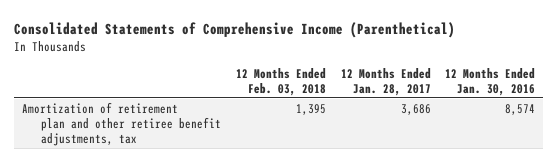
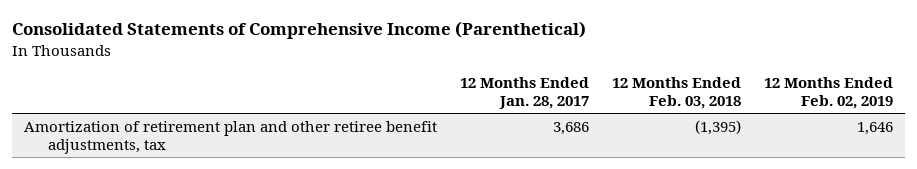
- | 12 Months Ended Feb. 03, 2018 | 12 Months Ended Jan. 28, 2017 | 12 Months Ended Jan. 30, 2016
+ | 12 Months Ended Jan. 28, 2017 | 12 Months Ended Feb. 03, 2018 | 12 Months Ended Feb. 02, 2019
- Amortization of retirement plan and other retiree benefit adjustments, tax | 1,395 | 3,686 | 8,574
+ Amortization of retirement plan and other retiree benefit adjustments, tax | 3,686 | (1,395) | 1,646

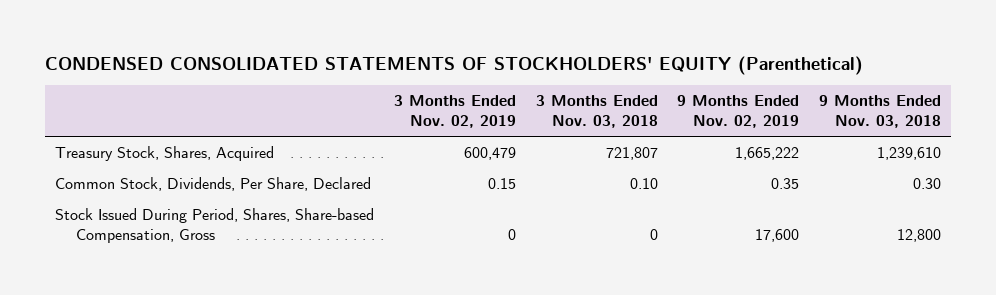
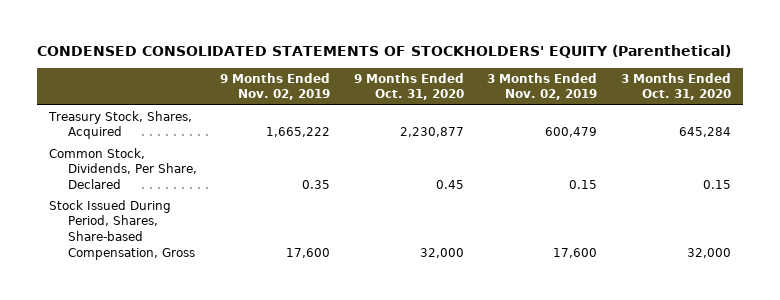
- | 3 Months Ended Nov. 02, 2019 | 3 Months Ended Nov. 03, 2018 | 9 Months Ended Nov. 02, 2019 | 9 Months Ended Nov. 03, 2018
+ | 9 Months Ended Nov. 02, 2019 | 9 Months Ended Oct. 31, 2020 | 3 Months Ended Nov. 02, 2019 | 3 Months Ended Oct. 31, 2020
- Stock Issued During Period, Shares, Share-based Compensation, Gross | 0 | 0 | 17,600 | 12,800
+ Stock Issued During Period, Shares, Share-based Compensation, Gross | 17,600 | 32,000 | 17,600 | 32,000

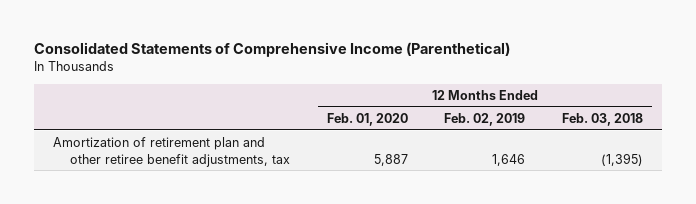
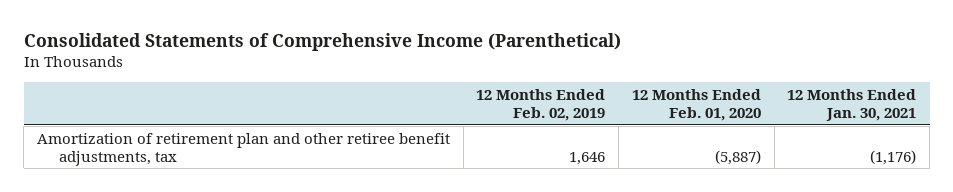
- | 12 Months Ended Feb. 01, 2020 | 12 Months Ended Feb. 02, 2019 | 12 Months Ended Feb. 03, 2018
+ | 12 Months Ended Feb. 02, 2019 | 12 Months Ended Feb. 01, 2020 | 12 Months Ended Jan. 30, 2021
- Amortization of retirement plan and other retiree benefit adjustments, tax | 5,887 | 1,646 | (1,395)
+ Amortization of retirement plan and other retiree benefit adjustments, tax | 1,646 | (5,887) | (1,176)

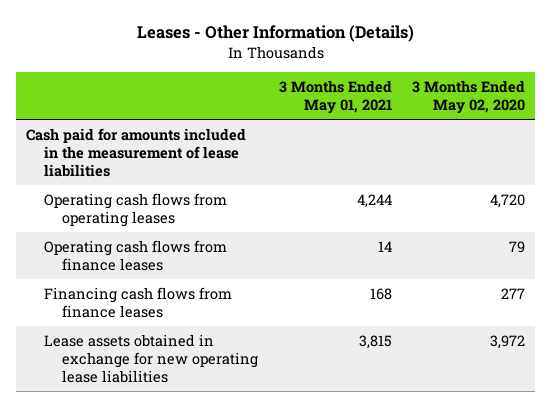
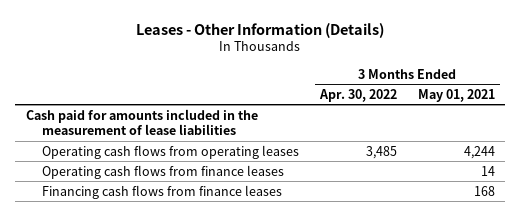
- | 3 Months Ended May 01, 2021 | 3 Months Ended May 02, 2020
+ | 3 Months Ended Apr. 30, 2022 | 3 Months Ended May 01, 2021
- Lease assets obtained in exchange for new operating lease liabilities | 3,815 | 3,972

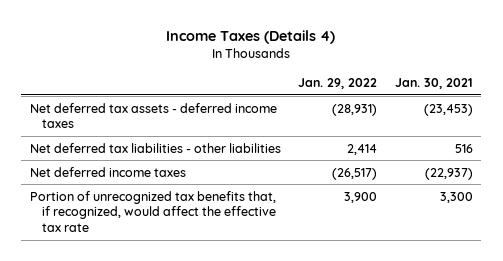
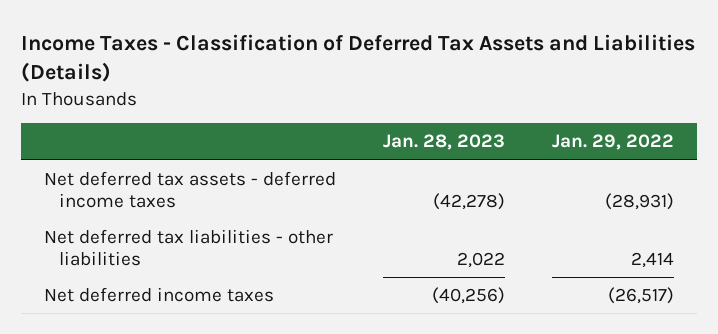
- Income Taxes (Details 4)
+ Income Taxes - Classification of Deferred Tax Assets and Liabilities (Details)
- | Jan. 29, 2022 | Jan. 30, 2021
+ | Jan. 28, 2023 | Jan. 29, 2022
- Portion of unrecognized tax benefits that, if recognized, would affect the effective tax rate | 3,900 | 3,300

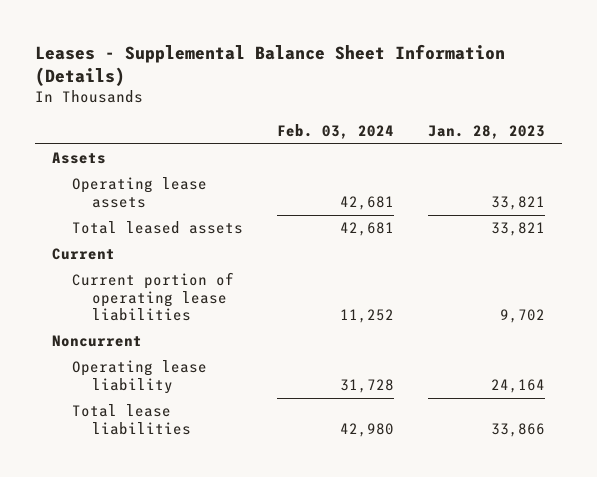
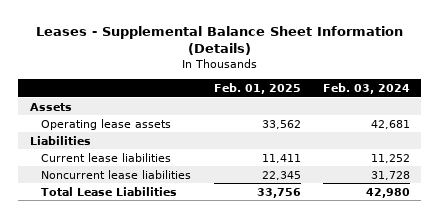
- | Feb. 03, 2024 | Jan. 28, 2023
+ | Feb. 01, 2025 | Feb. 03, 2024
- Total leased assets | 42,681 | 33,821
- Current
- Current portion of operating lease liabilities | 11,252 | 9,702
- Noncurrent
- Operating lease liability | 31,728 | 24,164
- Total lease liabilities | 42,980 | 33,866
+ Liabilities
+ Current lease liabilities | 11,411 | 11,252
+ Noncurrent lease liabilities | 22,345 | 31,728
+ Total Lease Liabilities | 33,756 | 42,980

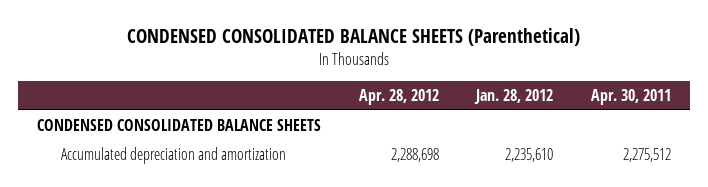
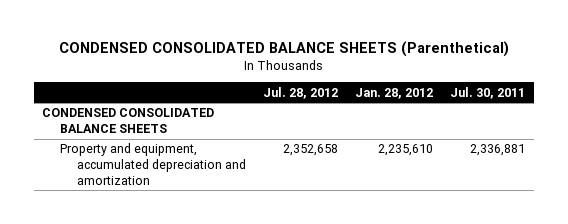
- | Apr. 28, 2012 | Jan. 28, 2012 | Apr. 30, 2011
+ | Jul. 28, 2012 | Jan. 28, 2012 | Jul. 30, 2011
- Accumulated depreciation and amortization | 2,288,698 | 2,235,610 | 2,275,512
+ Property and equipment, accumulated depreciation and amortization | 2,352,658 | 2,235,610 | 2,336,881

